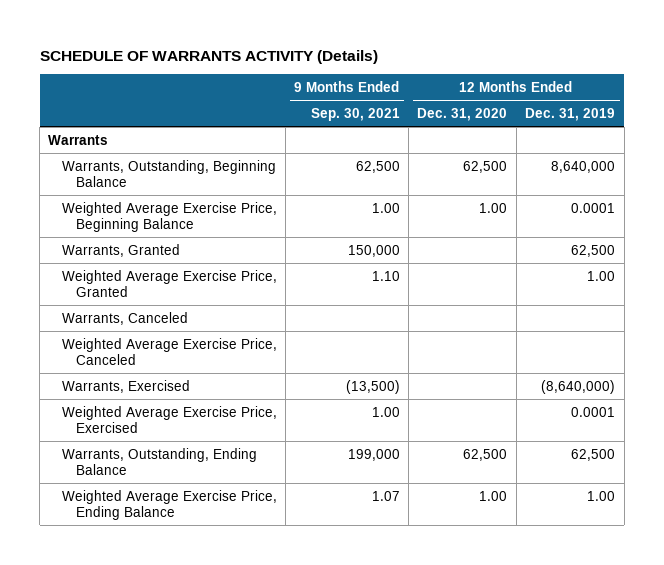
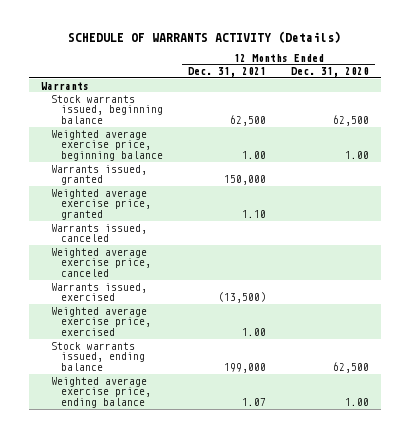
- | 9 Months Ended Sep. 30, 2021 | 12 Months Ended Dec. 31, 2020 | 12 Months Ended Dec. 31, 2019
+ | 12 Months Ended Dec. 31, 2021 | 12 Months Ended Dec. 31, 2020
- Warrants, Outstanding, Beginning Balance | 62,500 | 62,500 | 8,640,000
- Weighted Average Exercise Price, Beginning Balance | 1.00 | 1.00 | 0.0001
- Warrants, Granted | 150,000 | | 62,500
- Weighted Average Exercise Price, Granted | 1.10 | | 1.00
- Warrants, Canceled
- Weighted Average Exercise Price, Canceled
- Warrants, Exercised | (13,500) | | (8,640,000)
- Weighted Average Exercise Price, Exercised | 1.00 | | 0.0001
- Warrants, Outstanding, Ending Balance | 199,000 | 62,500 | 62,500
- Weighted Average Exercise Price, Ending Balance | 1.07 | 1.00 | 1.00
+ Stock warrants issued, beginning balance | 62,500 | 62,500
+ Weighted average exercise price, beginning balance | 1.00 | 1.00
+ Warrants issued, granted | 150,000 |
+ Weighted average exercise price, granted | 1.10 |
+ Warrants issued, canceled
+ Weighted average exercise price, canceled
+ Warrants issued, exercised | (13,500) |
+ Weighted average exercise price, exercised | 1.00 |
+ Stock warrants issued, ending balance | 199,000 | 62,500
+ Weighted average exercise price, ending balance | 1.07 | 1.00

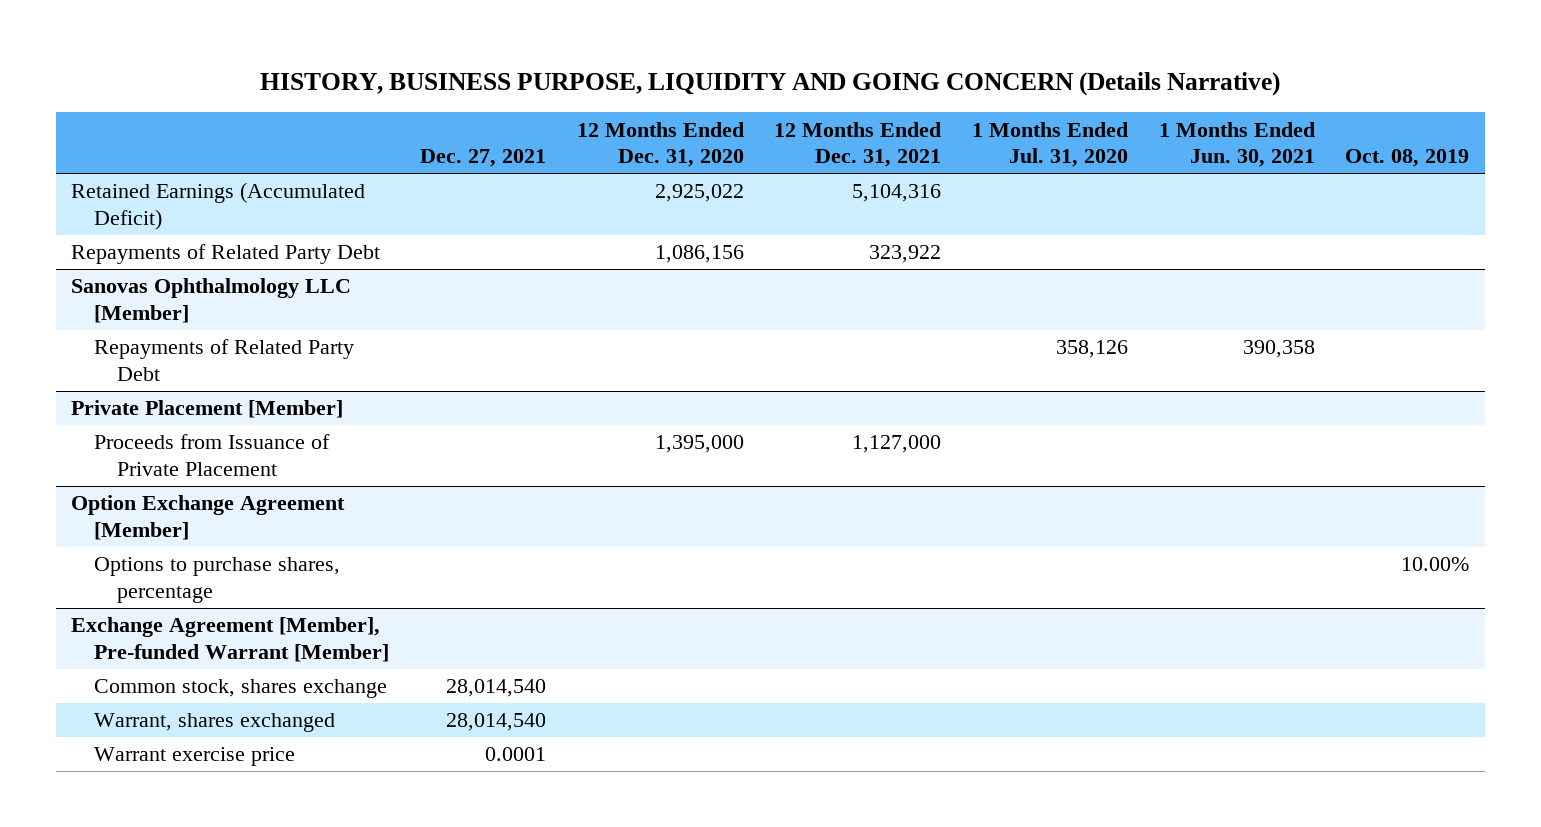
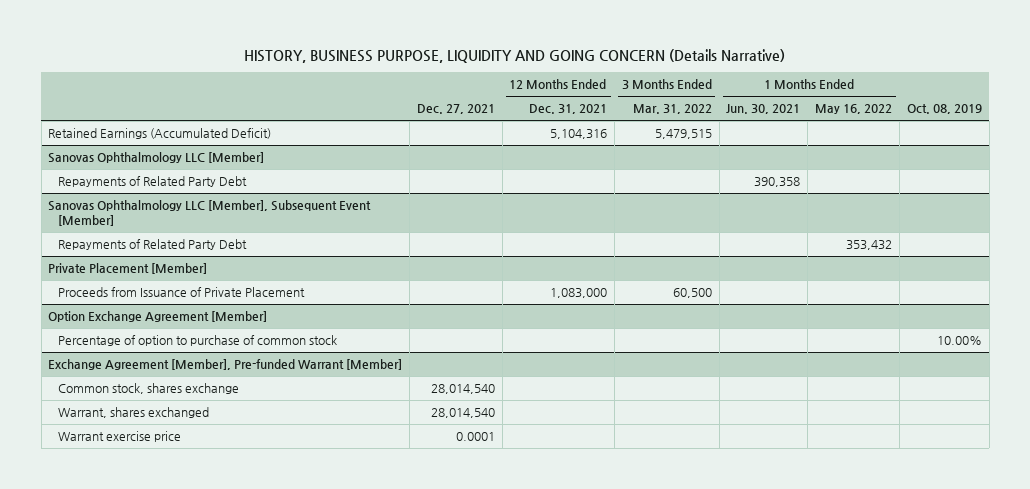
- | Dec. 27, 2021 | 12 Months Ended Dec. 31, 2020 | 12 Months Ended Dec. 31, 2021 | 1 Months Ended Jul. 31, 2020 | 1 Months Ended Jun. 30, 2021 | Oct. 08, 2019
+ | Dec. 27, 2021 | 12 Months Ended Dec. 31, 2021 | 3 Months Ended Mar. 31, 2022 | 1 Months Ended Jun. 30, 2021 | 1 Months Ended May 16, 2022 | Oct. 08, 2019
- Repayments of Related Party Debt | | 1,086,156 | 323,922 | | |
+ Sanovas Ophthalmology LLC [Member], Subsequent Event [Member]
+ Repayments of Related Party Debt | | | | | 353,432 |
@ Private Placement [Member]
- Proceeds from Issuance of Private Placement | | 1,395,000 | 1,127,000 | | |
+ Proceeds from Issuance of Private Placement | | 1,083,000 | 60,500 | | |
@ Option Exchange Agreement [Member]
- Options to purchase shares, percentage | | | | | | 10.00%
+ Percentage of option to purchase of common stock | | | | | | 10.00%

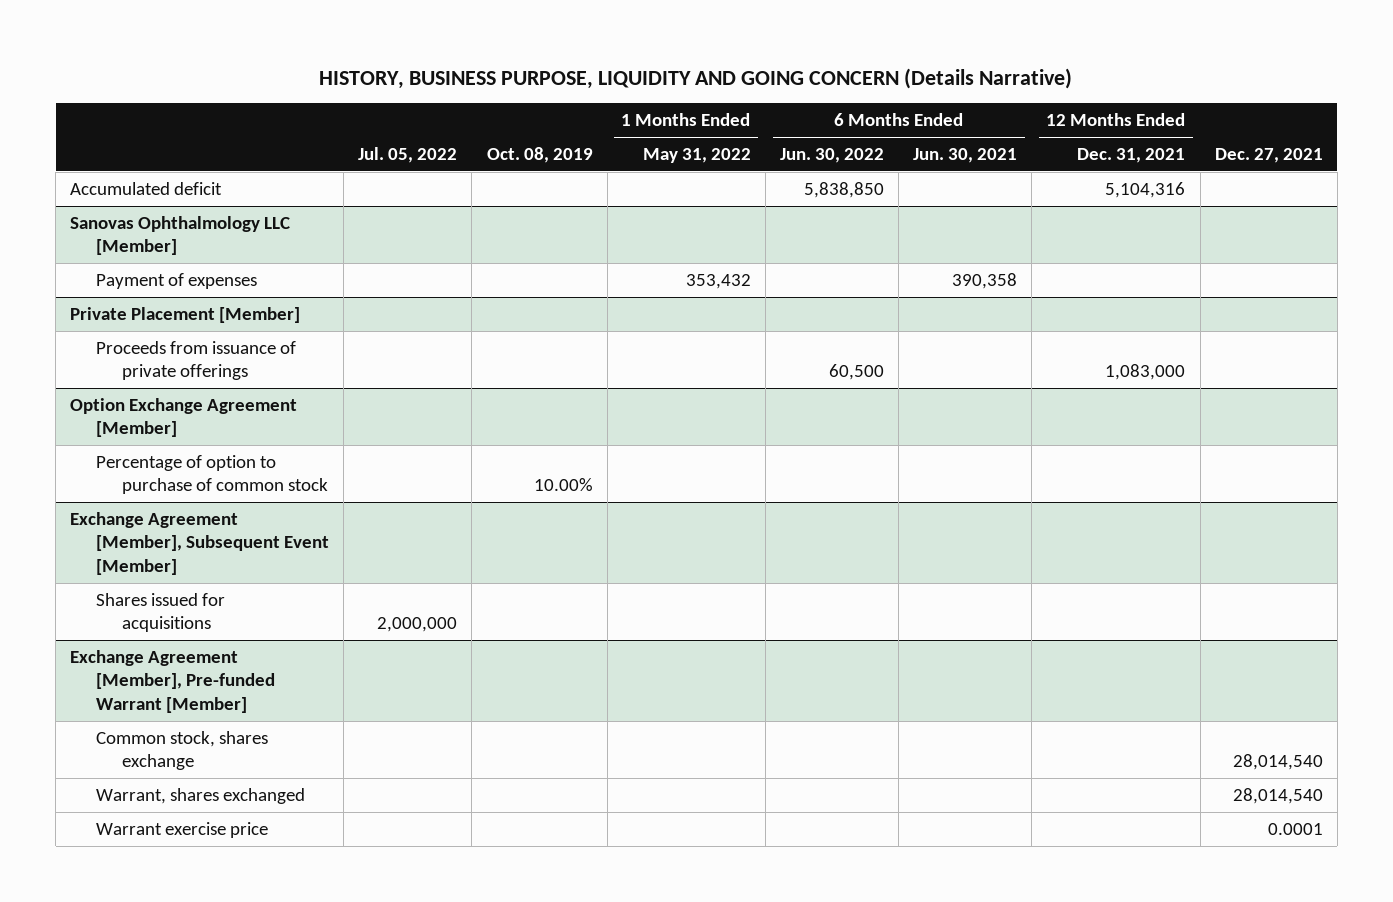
- | Dec. 27, 2021 | 12 Months Ended Dec. 31, 2021 | 3 Months Ended Mar. 31, 2022 | 1 Months Ended Jun. 30, 2021 | 1 Months Ended May 16, 2022 | Oct. 08, 2019
+ | Jul. 05, 2022 | Oct. 08, 2019 | 1 Months Ended May 31, 2022 | 6 Months Ended Jun. 30, 2022 | 6 Months Ended Jun. 30, 2021 | 12 Months Ended Dec. 31, 2021 | Dec. 27, 2021
- Retained Earnings (Accumulated Deficit) | | 5,104,316 | 5,479,515 | | |
+ Accumulated deficit | | | | 5,838,850 | | 5,104,316 |
@ Sanovas Ophthalmology LLC [Member]
- Repayments of Related Party Debt | | | | 390,358 | |
- Sanovas Ophthalmology LLC [Member], Subsequent Event [Member]
- Repayments of Related Party Debt | | | | | 353,432 |
@ Sanovas Ophthalmology LLC [Member]
+ Payment of expenses | | | 353,432 | | 390,358 | |
@ Private Placement [Member]
- Proceeds from Issuance of Private Placement | | 1,083,000 | 60,500 | | |
+ Proceeds from issuance of private offerings | | | | 60,500 | | 1,083,000 |
+ Exchange Agreement [Member], Subsequent Event [Member]
+ Shares issued for acquisitions | 2,000,000 | | | | | |

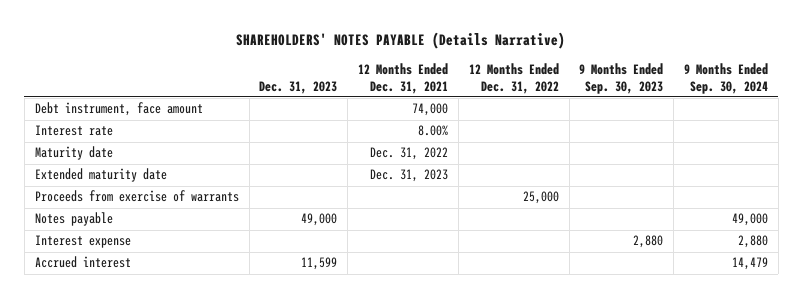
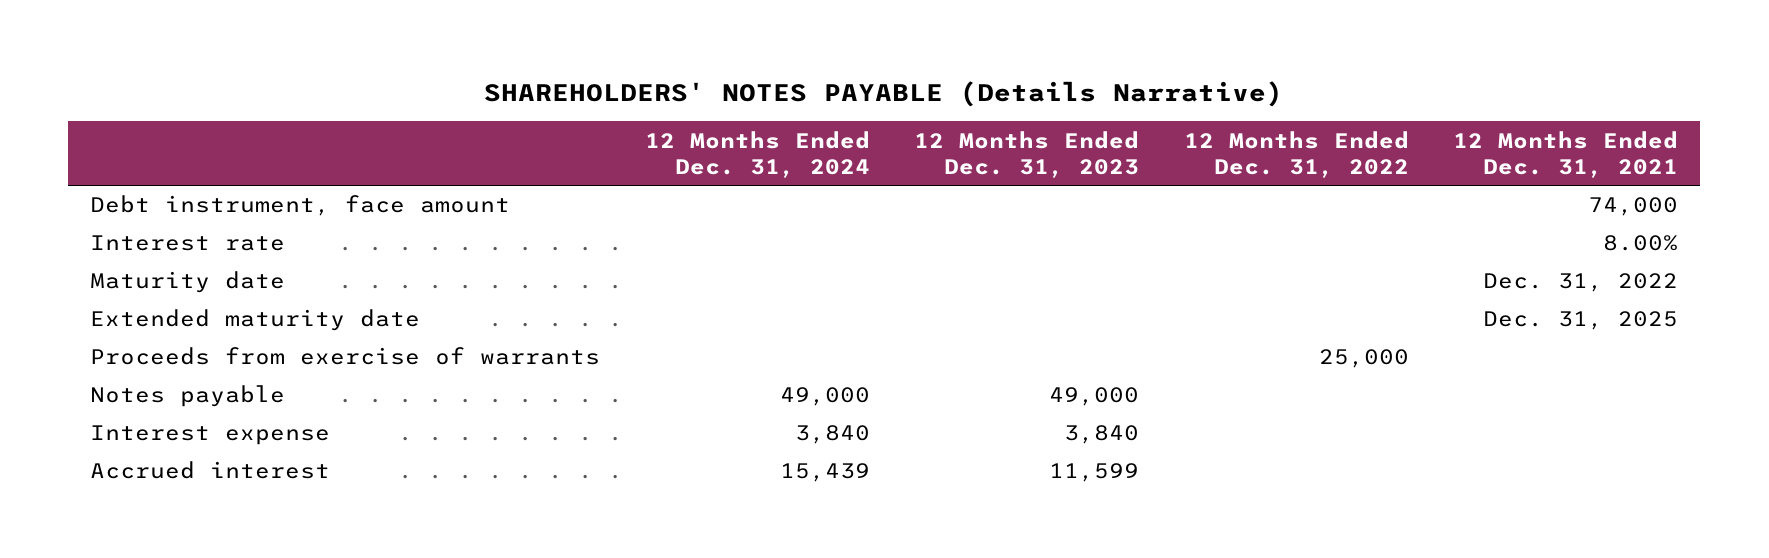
- | Dec. 31, 2023 | 12 Months Ended Dec. 31, 2021 | 12 Months Ended Dec. 31, 2022 | 9 Months Ended Sep. 30, 2023 | 9 Months Ended Sep. 30, 2024
+ | 12 Months Ended Dec. 31, 2024 | 12 Months Ended Dec. 31, 2023 | 12 Months Ended Dec. 31, 2022 | 12 Months Ended Dec. 31, 2021
- Extended maturity date | | Dec. 31, 2023 | | |
+ Extended maturity date | | | | Dec. 31, 2025

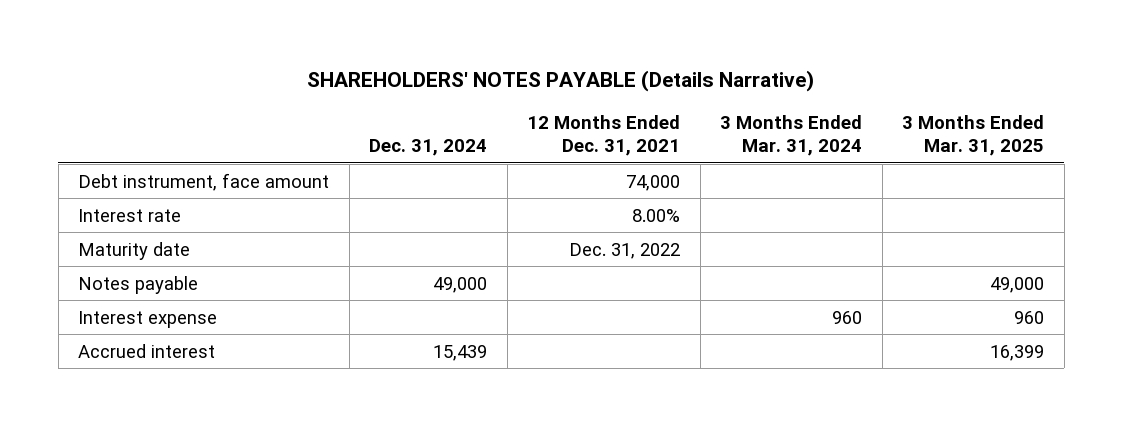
- | 12 Months Ended Dec. 31, 2024 | 12 Months Ended Dec. 31, 2023 | 12 Months Ended Dec. 31, 2022 | 12 Months Ended Dec. 31, 2021
+ | Dec. 31, 2024 | 12 Months Ended Dec. 31, 2021 | 3 Months Ended Mar. 31, 2024 | 3 Months Ended Mar. 31, 2025
- Extended maturity date | | | | Dec. 31, 2025
- Proceeds from exercise of warrants | | | 25,000 |

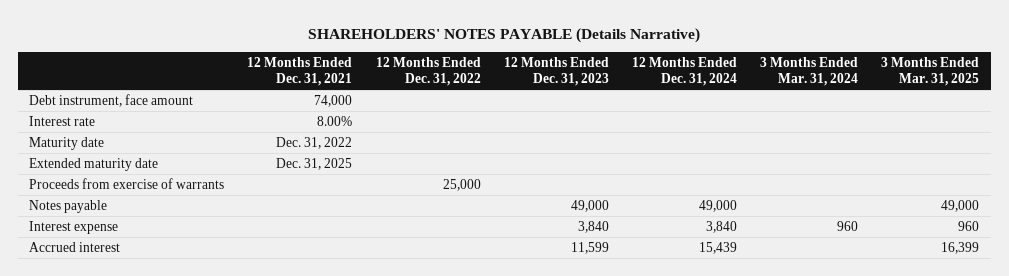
- | Dec. 31, 2024 | 12 Months Ended Dec. 31, 2021 | 3 Months Ended Mar. 31, 2024 | 3 Months Ended Mar. 31, 2025
+ | 12 Months Ended Dec. 31, 2021 | 12 Months Ended Dec. 31, 2022 | 12 Months Ended Dec. 31, 2023 | 12 Months Ended Dec. 31, 2024 | 3 Months Ended Mar. 31, 2024 | 3 Months Ended Mar. 31, 2025
+ Extended maturity date | Dec. 31, 2025 | | | | |
+ Proceeds from exercise of warrants | | 25,000 | | | |

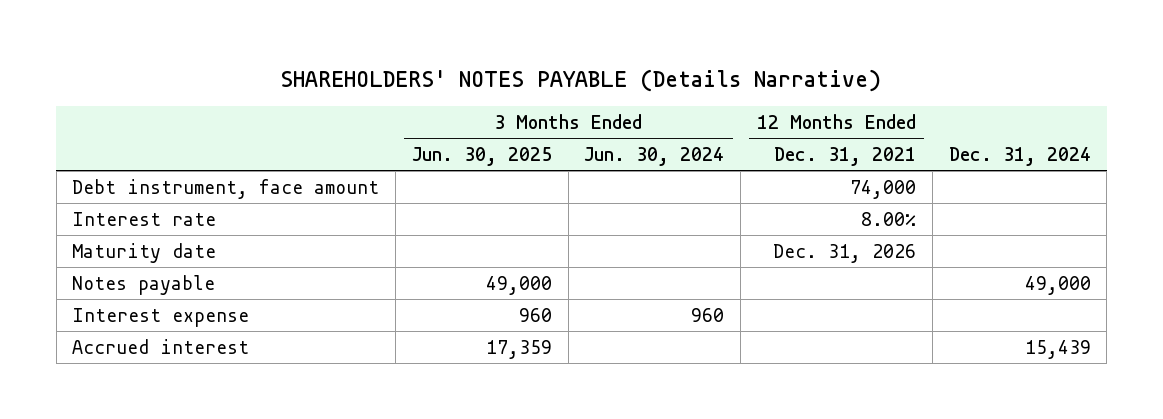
- | 12 Months Ended Dec. 31, 2021 | 12 Months Ended Dec. 31, 2022 | 12 Months Ended Dec. 31, 2023 | 12 Months Ended Dec. 31, 2024 | 3 Months Ended Mar. 31, 2024 | 3 Months Ended Mar. 31, 2025
+ | 3 Months Ended Jun. 30, 2025 | 3 Months Ended Jun. 30, 2024 | 12 Months Ended Dec. 31, 2021 | Dec. 31, 2024
- Maturity date | Dec. 31, 2022 | | | | |
- Extended maturity date | Dec. 31, 2025 | | | | |
- Proceeds from exercise of warrants | | 25,000 | | | |
+ Maturity date | | | Dec. 31, 2026 |

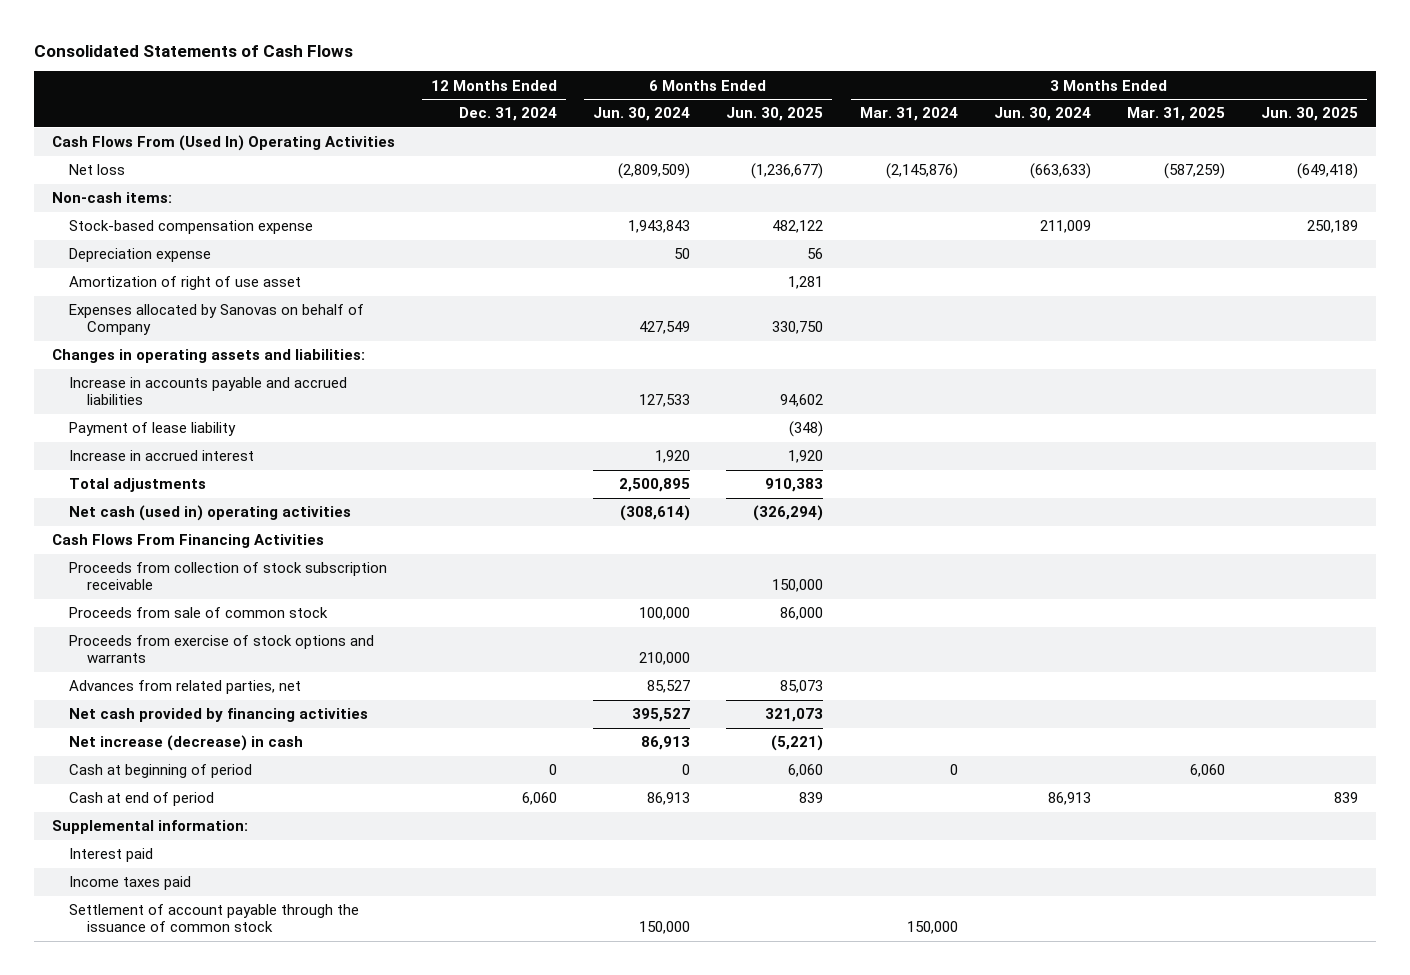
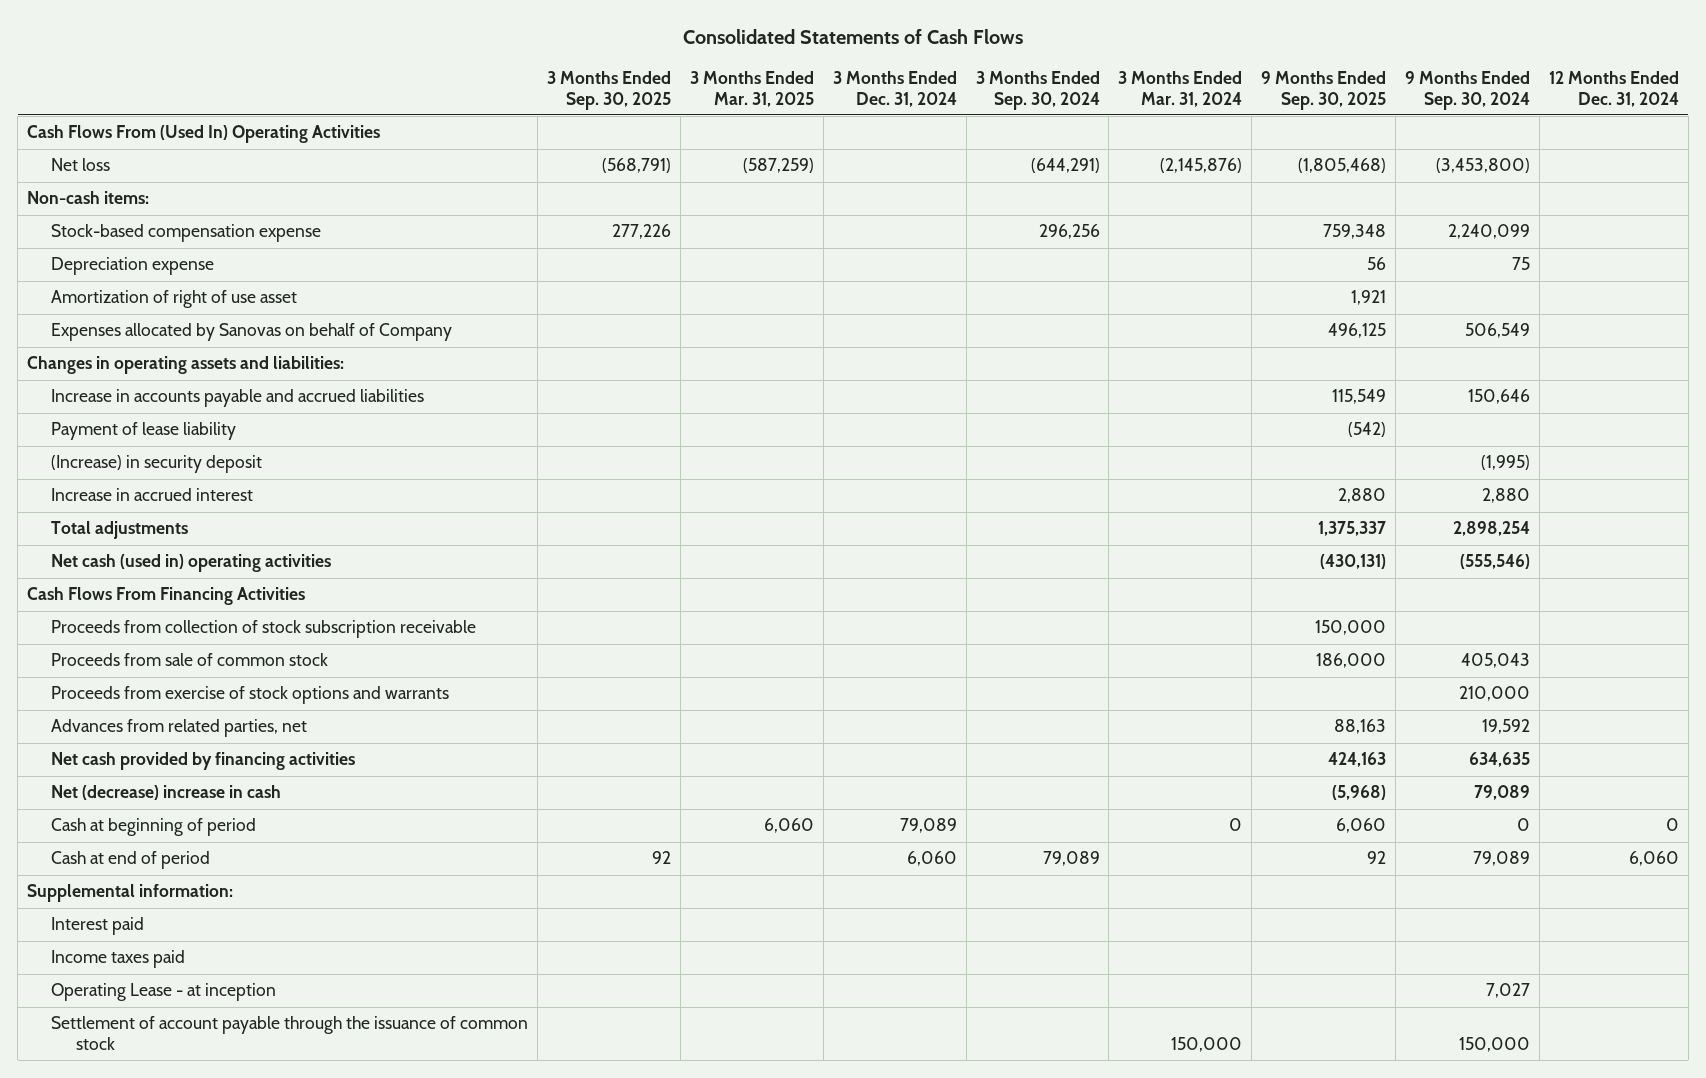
- | 12 Months Ended Dec. 31, 2024 | 6 Months Ended Jun. 30, 2024 | 6 Months Ended Jun. 30, 2025 | 3 Months Ended Mar. 31, 2024 | 3 Months Ended Jun. 30, 2024 | 3 Months Ended Mar. 31, 2025 | 3 Months Ended Jun. 30, 2025
+ | 3 Months Ended Sep. 30, 2025 | 3 Months Ended Mar. 31, 2025 | 3 Months Ended Dec. 31, 2024 | 3 Months Ended Sep. 30, 2024 | 3 Months Ended Mar. 31, 2024 | 9 Months Ended Sep. 30, 2025 | 9 Months Ended Sep. 30, 2024 | 12 Months Ended Dec. 31, 2024
+ (Increase) in security deposit | | | | | | | (1,995) |
- Net increase (decrease) in cash | | 86,913 | (5,221) | | | |
+ Net (decrease) increase in cash | | | | | | (5,968) | 79,089 |
+ Operating Lease - at inception | | | | | | | 7,027 |

